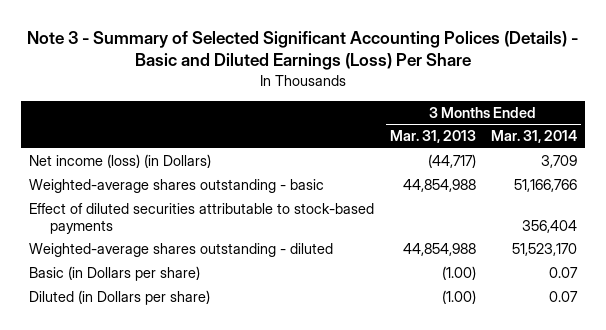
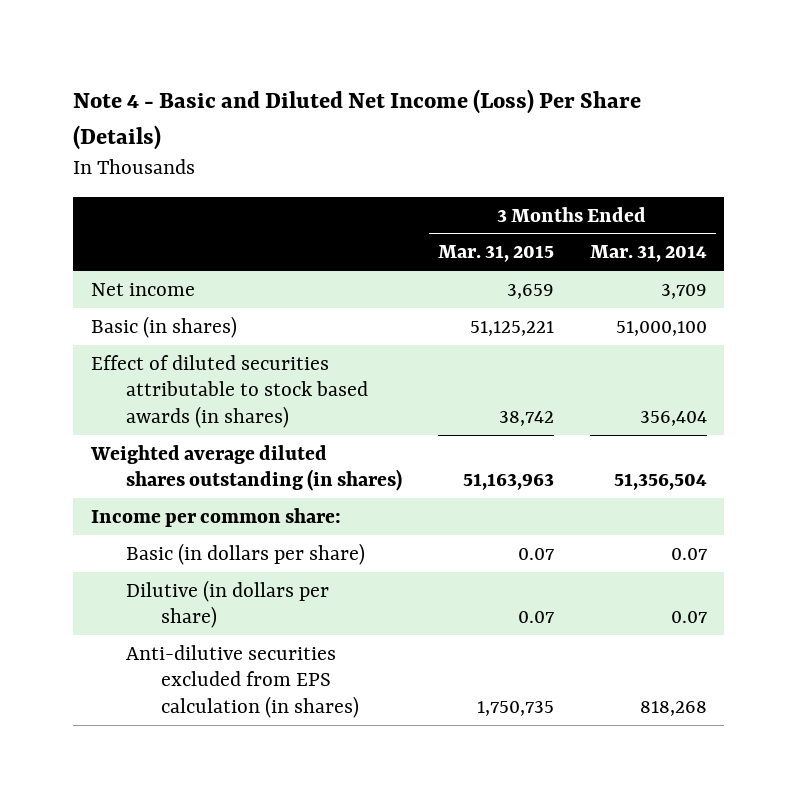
- Note 3 - Summary of Selected Significant Accounting Polices (Details) - Basic and Diluted Earnings (Loss) Per Share
+ Note 4 - Basic and Diluted Net Income (Loss) Per Share (Details)
- | 3 Months Ended Mar. 31, 2013 | 3 Months Ended Mar. 31, 2014
+ | 3 Months Ended Mar. 31, 2015 | 3 Months Ended Mar. 31, 2014
- Net income (loss) (in Dollars) | (44,717) | 3,709
- Weighted-average shares outstanding - basic | 44,854,988 | 51,166,766
- Effect of diluted securities attributable to stock-based payments | | 356,404
- Weighted-average shares outstanding - diluted | 44,854,988 | 51,523,170
- Basic (in Dollars per share) | (1.00) | 0.07
- Diluted (in Dollars per share) | (1.00) | 0.07
+ Net income | 3,659 | 3,709
+ Basic (in shares) | 51,125,221 | 51,000,100
+ Effect of diluted securities attributable to stock based awards (in shares) | 38,742 | 356,404
+ Weighted average diluted shares outstanding (in shares) | 51,163,963 | 51,356,504
+ Income per common share:
+ Basic (in dollars per share) | 0.07 | 0.07
+ Dilutive (in dollars per share) | 0.07 | 0.07
+ Anti-dilutive securities excluded from EPS calculation (in shares) | 1,750,735 | 818,268

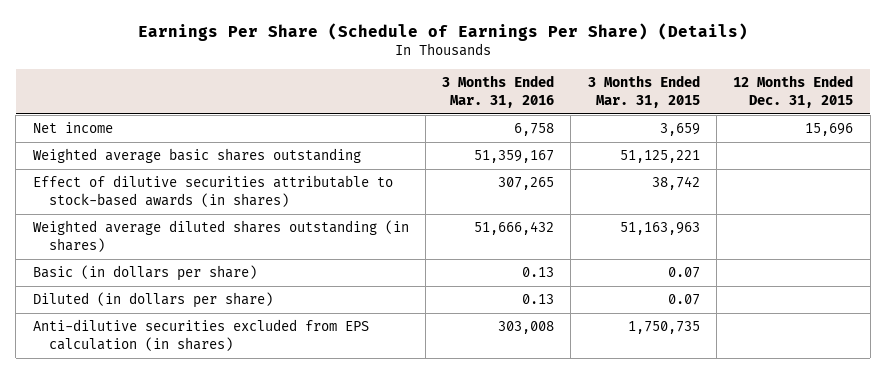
- Note 4 - Basic and Diluted Net Income (Loss) Per Share (Details)
+ Earnings Per Share (Schedule of Earnings Per Share) (Details)
- | 3 Months Ended Mar. 31, 2015 | 3 Months Ended Mar. 31, 2014
+ | 3 Months Ended Mar. 31, 2016 | 3 Months Ended Mar. 31, 2015 | 12 Months Ended Dec. 31, 2015
- Basic (in shares) | 51,125,221 | 51,000,100
- Effect of diluted securities attributable to stock based awards (in shares) | 38,742 | 356,404
+ Weighted average basic shares outstanding | 51,359,167 | 51,125,221 |
+ Effect of dilutive securities attributable to stock-based awards (in shares) | 307,265 | 38,742 |
- Income per common share:
- Dilutive (in dollars per share) | 0.07 | 0.07
+ Diluted (in dollars per share) | 0.13 | 0.07 |

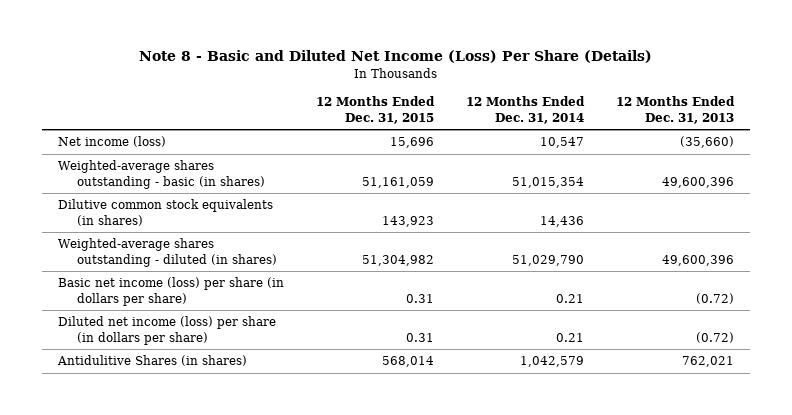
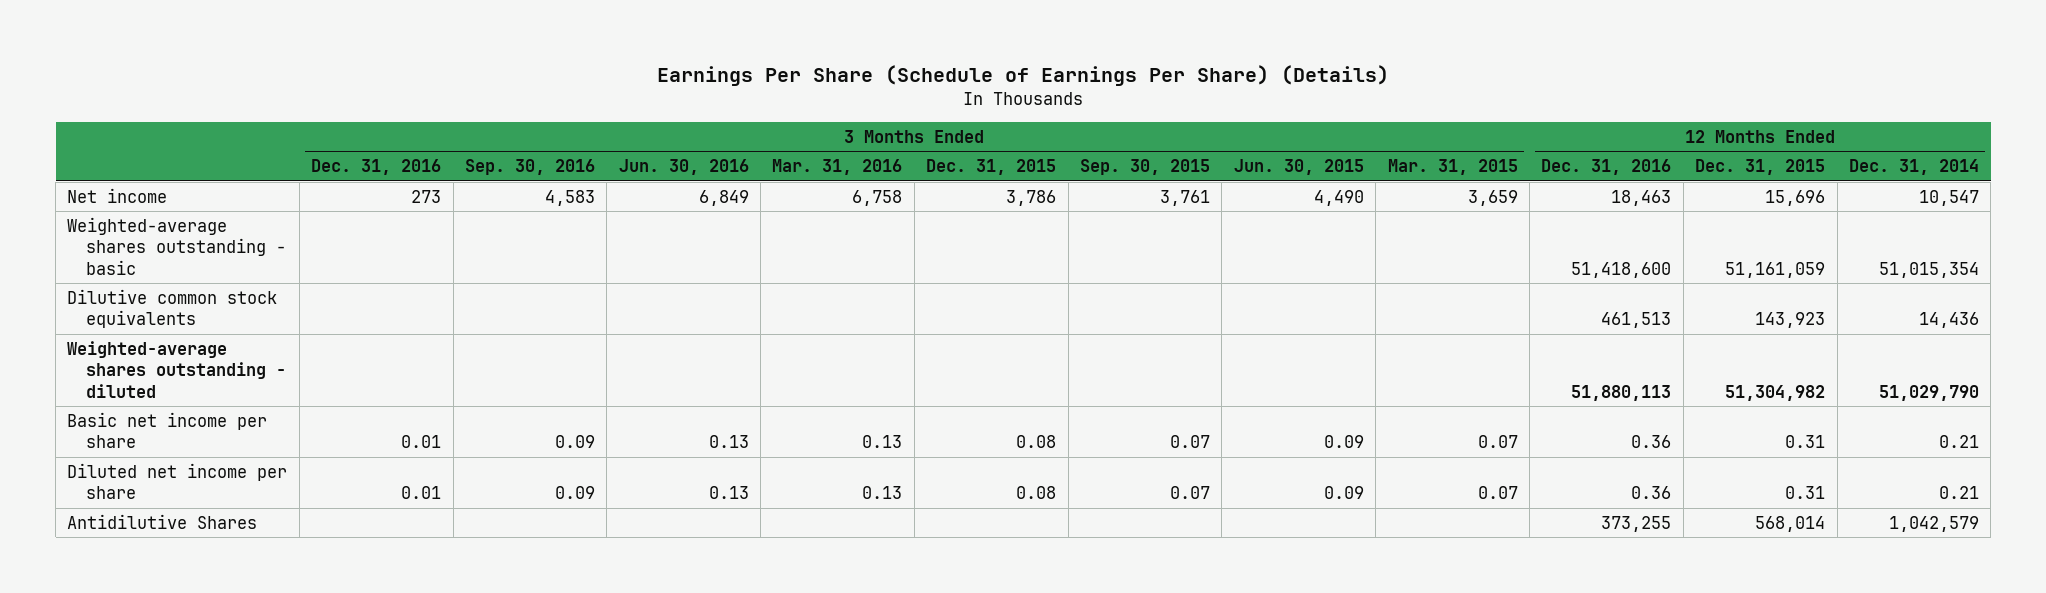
- Note 8 - Basic and Diluted Net Income (Loss) Per Share (Details)
+ Earnings Per Share (Schedule of Earnings Per Share) (Details)
- | 12 Months Ended Dec. 31, 2015 | 12 Months Ended Dec. 31, 2014 | 12 Months Ended Dec. 31, 2013
+ | 3 Months Ended Dec. 31, 2016 | 3 Months Ended Sep. 30, 2016 | 3 Months Ended Jun. 30, 2016 | 3 Months Ended Mar. 31, 2016 | 3 Months Ended Dec. 31, 2015 | 3 Months Ended Sep. 30, 2015 | 3 Months Ended Jun. 30, 2015 | 3 Months Ended Mar. 31, 2015 | 12 Months Ended Dec. 31, 2016 | 12 Months Ended Dec. 31, 2015 | 12 Months Ended Dec. 31, 2014
- Net income (loss) | 15,696 | 10,547 | (35,660)
- Weighted-average shares outstanding - basic (in shares) | 51,161,059 | 51,015,354 | 49,600,396
- Dilutive common stock equivalents (in shares) | 143,923 | 14,436 |
- Weighted-average shares outstanding - diluted (in shares) | 51,304,982 | 51,029,790 | 49,600,396
- Basic net income (loss) per share (in dollars per share) | 0.31 | 0.21 | (0.72)
- Diluted net income (loss) per share (in dollars per share) | 0.31 | 0.21 | (0.72)
- Antidulitive Shares (in shares) | 568,014 | 1,042,579 | 762,021
+ Net income | 273 | 4,583 | 6,849 | 6,758 | 3,786 | 3,761 | 4,490 | 3,659 | 18,463 | 15,696 | 10,547
+ Weighted-average shares outstanding - basic | | | | | | | | | 51,418,600 | 51,161,059 | 51,015,354
+ Dilutive common stock equivalents | | | | | | | | | 461,513 | 143,923 | 14,436
+ Weighted-average shares outstanding - diluted | | | | | | | | | 51,880,113 | 51,304,982 | 51,029,790
+ Basic net income per share | 0.01 | 0.09 | 0.13 | 0.13 | 0.08 | 0.07 | 0.09 | 0.07 | 0.36 | 0.31 | 0.21
+ Diluted net income per share | 0.01 | 0.09 | 0.13 | 0.13 | 0.08 | 0.07 | 0.09 | 0.07 | 0.36 | 0.31 | 0.21
+ Antidilutive Shares | | | | | | | | | 373,255 | 568,014 | 1,042,579

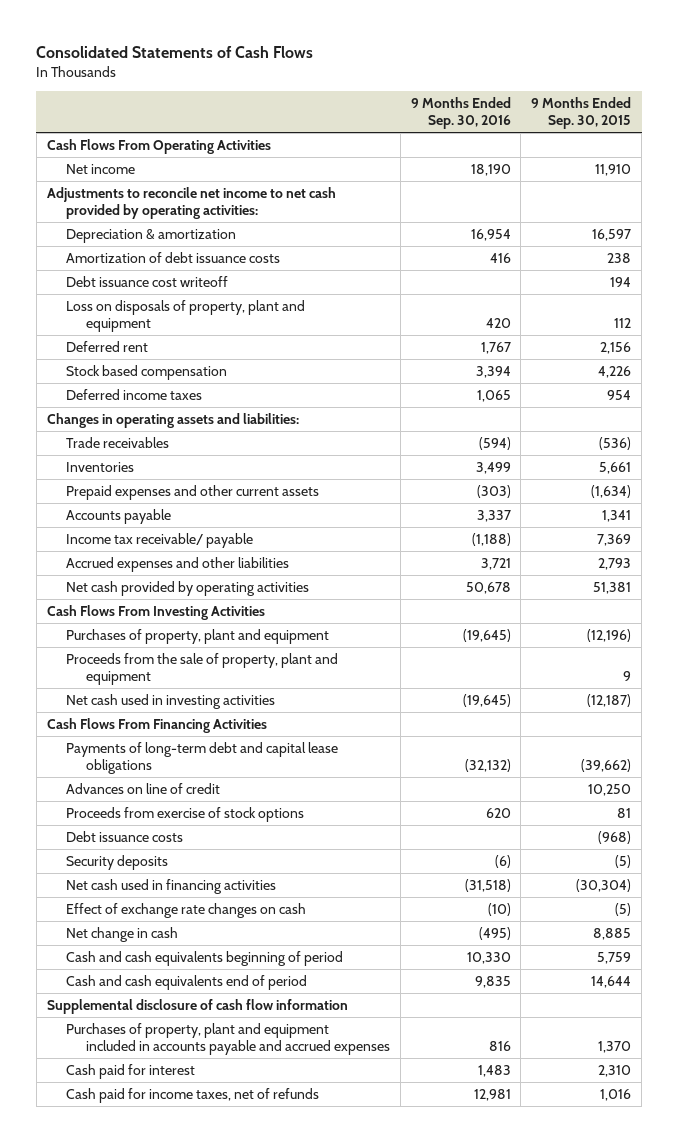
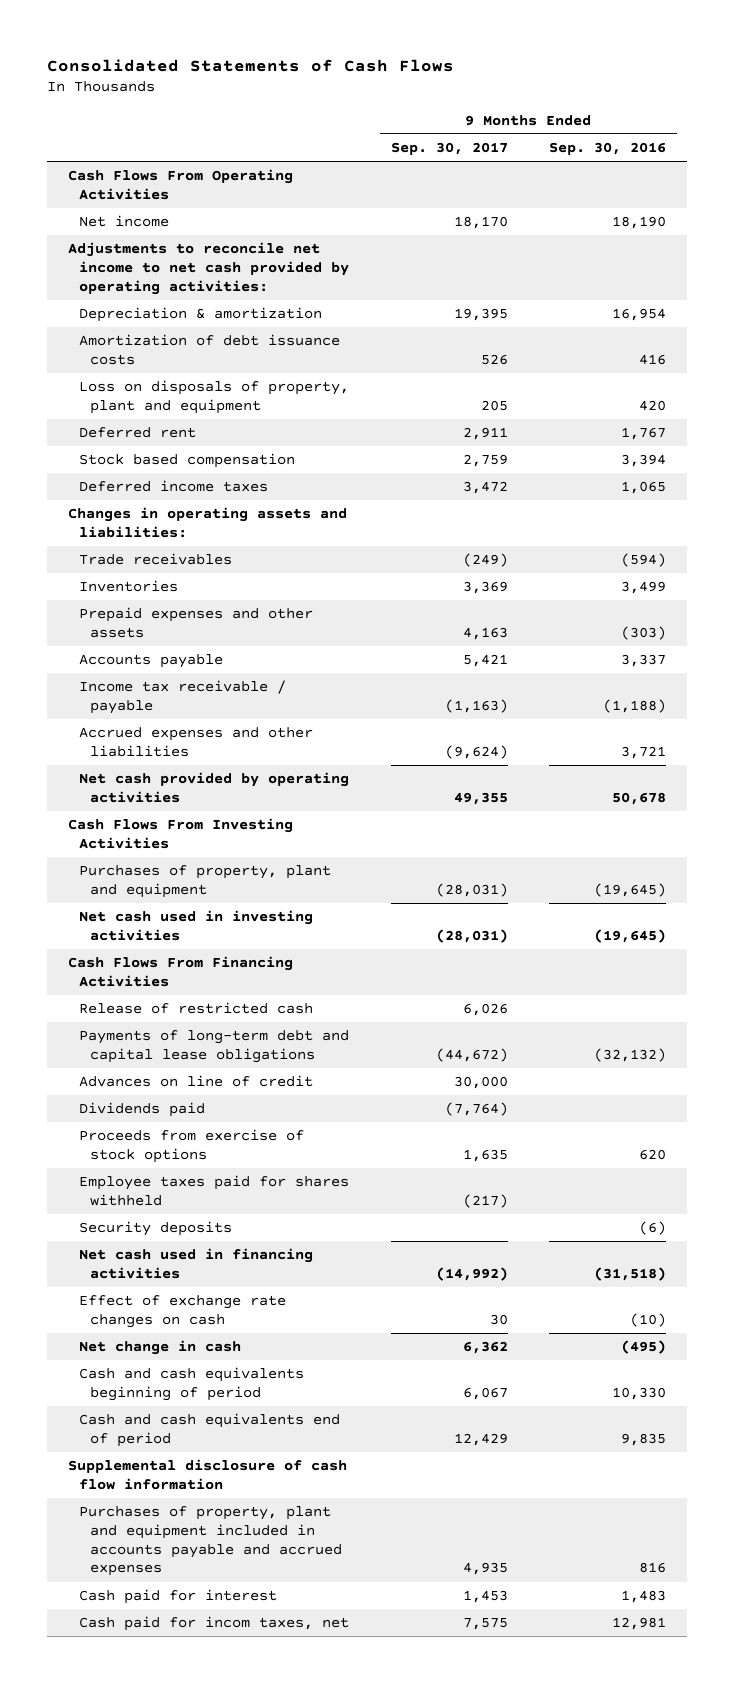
- | 9 Months Ended Sep. 30, 2016 | 9 Months Ended Sep. 30, 2015
+ | 9 Months Ended Sep. 30, 2017 | 9 Months Ended Sep. 30, 2016
- Debt issuance cost writeoff | | 194
- Prepaid expenses and other current assets | (303) | (1,634)
+ Prepaid expenses and other assets | 4,163 | (303)
- Income tax receivable/ payable | (1,188) | 7,369
+ Income tax receivable / payable | (1,163) | (1,188)
- Proceeds from the sale of property, plant and equipment | | 9
+ Release of restricted cash | 6,026 |
+ Dividends paid | (7,764) |
- Debt issuance costs | | (968)
+ Employee taxes paid for shares withheld | (217) |
- Cash paid for income taxes, net of refunds | 12,981 | 1,016
+ Cash paid for incom taxes, net | 7,575 | 12,981

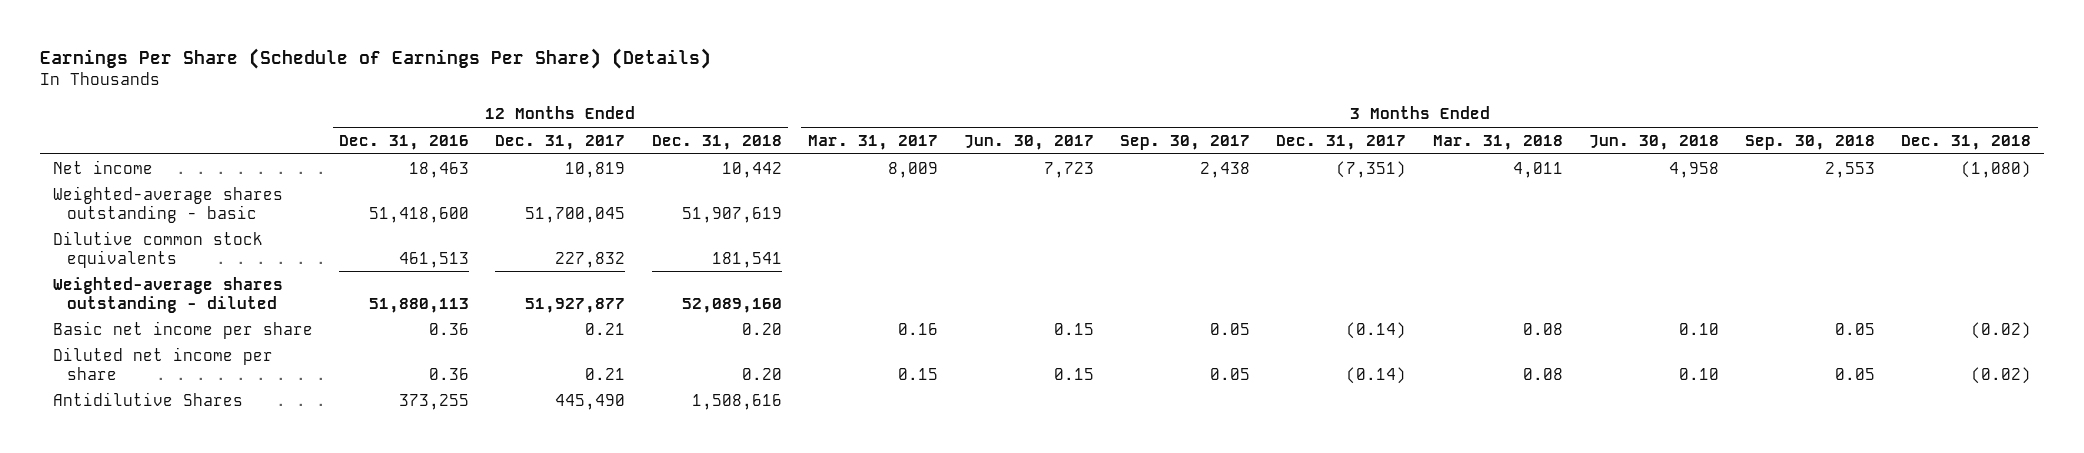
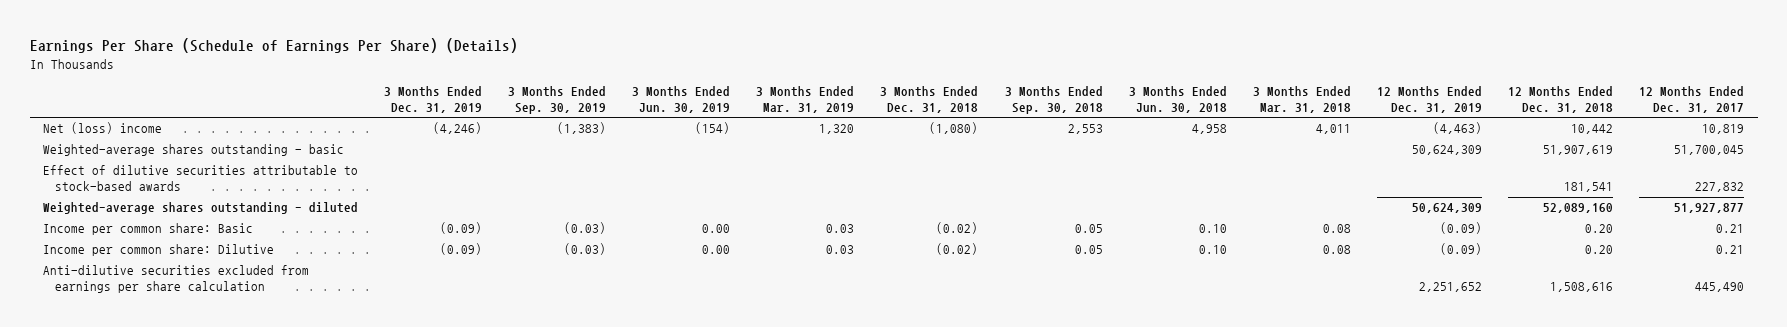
- | 12 Months Ended Dec. 31, 2016 | 12 Months Ended Dec. 31, 2017 | 12 Months Ended Dec. 31, 2018 | 3 Months Ended Mar. 31, 2017 | 3 Months Ended Jun. 30, 2017 | 3 Months Ended Sep. 30, 2017 | 3 Months Ended Dec. 31, 2017 | 3 Months Ended Mar. 31, 2018 | 3 Months Ended Jun. 30, 2018 | 3 Months Ended Sep. 30, 2018 | 3 Months Ended Dec. 31, 2018
+ | 3 Months Ended Dec. 31, 2019 | 3 Months Ended Sep. 30, 2019 | 3 Months Ended Jun. 30, 2019 | 3 Months Ended Mar. 31, 2019 | 3 Months Ended Dec. 31, 2018 | 3 Months Ended Sep. 30, 2018 | 3 Months Ended Jun. 30, 2018 | 3 Months Ended Mar. 31, 2018 | 12 Months Ended Dec. 31, 2019 | 12 Months Ended Dec. 31, 2018 | 12 Months Ended Dec. 31, 2017
- Net income | 18,463 | 10,819 | 10,442 | 8,009 | 7,723 | 2,438 | (7,351) | 4,011 | 4,958 | 2,553 | (1,080)
+ Net (loss) income | (4,246) | (1,383) | (154) | 1,320 | (1,080) | 2,553 | 4,958 | 4,011 | (4,463) | 10,442 | 10,819
- Dilutive common stock equivalents | 461,513 | 227,832 | 181,541 | | | | | | | |
+ Effect of dilutive securities attributable to stock-based awards | | | | | | | | | | 181,541 | 227,832
- Basic net income per share | 0.36 | 0.21 | 0.20 | 0.16 | 0.15 | 0.05 | (0.14) | 0.08 | 0.10 | 0.05 | (0.02)
- Diluted net income per share | 0.36 | 0.21 | 0.20 | 0.15 | 0.15 | 0.05 | (0.14) | 0.08 | 0.10 | 0.05 | (0.02)
- Antidilutive Shares | 373,255 | 445,490 | 1,508,616 | | | | | | | |
+ Income per common share: Basic | (0.09) | (0.03) | 0.00 | 0.03 | (0.02) | 0.05 | 0.10 | 0.08 | (0.09) | 0.20 | 0.21
+ Income per common share: Dilutive | (0.09) | (0.03) | 0.00 | 0.03 | (0.02) | 0.05 | 0.10 | 0.08 | (0.09) | 0.20 | 0.21
+ Anti-dilutive securities excluded from earnings per share calculation | | | | | | | | | 2,251,652 | 1,508,616 | 445,490

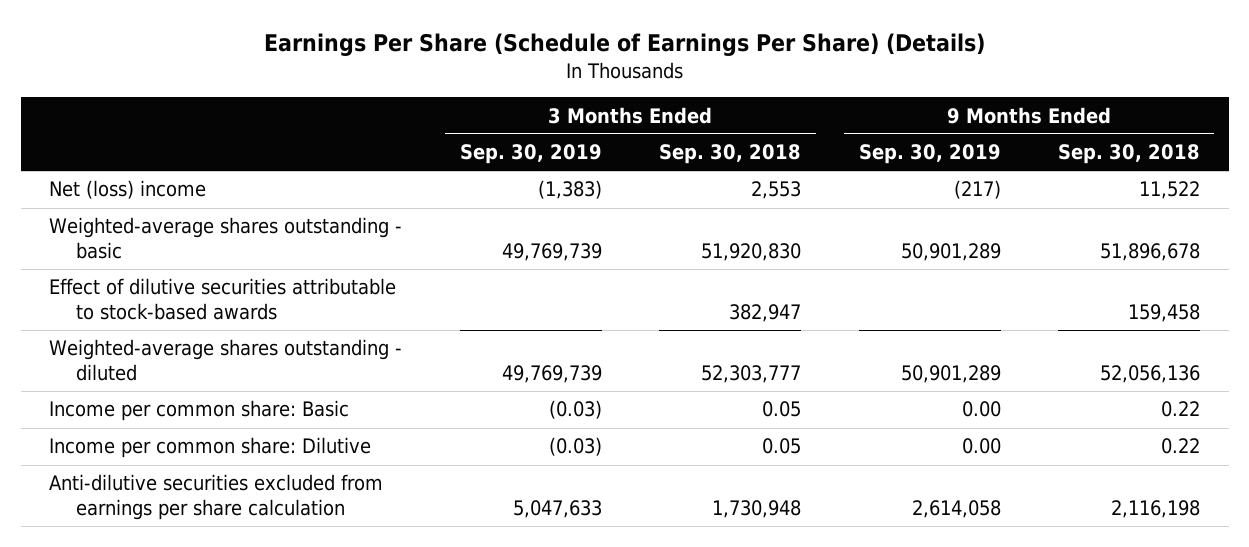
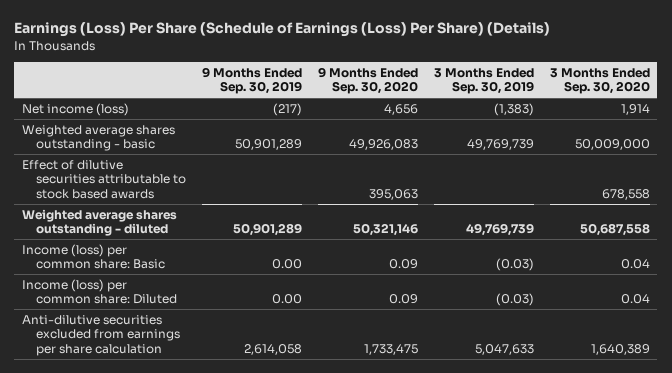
- Earnings Per Share (Schedule of Earnings Per Share) (Details)
+ Earnings (Loss) Per Share (Schedule of Earnings (Loss) Per Share) (Details)
- | 3 Months Ended Sep. 30, 2019 | 3 Months Ended Sep. 30, 2018 | 9 Months Ended Sep. 30, 2019 | 9 Months Ended Sep. 30, 2018
+ | 9 Months Ended Sep. 30, 2019 | 9 Months Ended Sep. 30, 2020 | 3 Months Ended Sep. 30, 2019 | 3 Months Ended Sep. 30, 2020
- Net (loss) income | (1,383) | 2,553 | (217) | 11,522
- Weighted-average shares outstanding - basic | 49,769,739 | 51,920,830 | 50,901,289 | 51,896,678
- Effect of dilutive securities attributable to stock-based awards | | 382,947 | | 159,458
- Weighted-average shares outstanding - diluted | 49,769,739 | 52,303,777 | 50,901,289 | 52,056,136
- Income per common share: Basic | (0.03) | 0.05 | 0.00 | 0.22
- Income per common share: Dilutive | (0.03) | 0.05 | 0.00 | 0.22
+ Net income (loss) | (217) | 4,656 | (1,383) | 1,914
+ Weighted average shares outstanding - basic | 50,901,289 | 49,926,083 | 49,769,739 | 50,009,000
+ Effect of dilutive securities attributable to stock based awards | | 395,063 | | 678,558
+ Weighted average shares outstanding - diluted | 50,901,289 | 50,321,146 | 49,769,739 | 50,687,558
+ Income (loss) per common share: Basic | 0.00 | 0.09 | (0.03) | 0.04
+ Income (loss) per common share: Diluted | 0.00 | 0.09 | (0.03) | 0.04

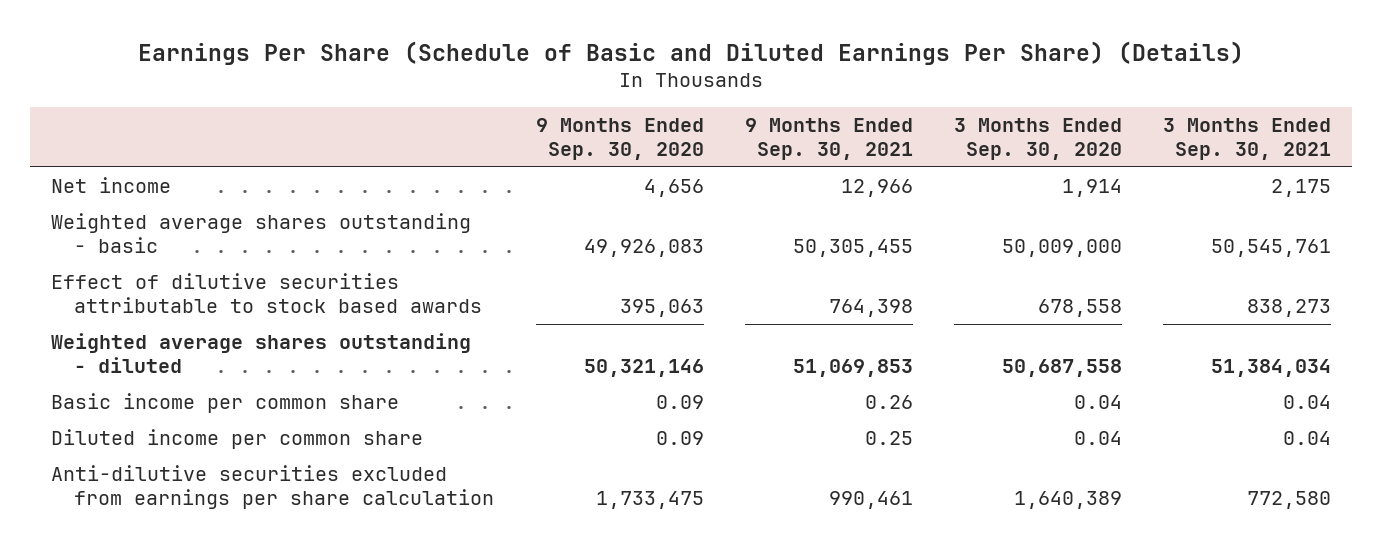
- Earnings (Loss) Per Share (Schedule of Earnings (Loss) Per Share) (Details)
+ Earnings Per Share (Schedule of Basic and Diluted Earnings Per Share) (Details)
- | 9 Months Ended Sep. 30, 2019 | 9 Months Ended Sep. 30, 2020 | 3 Months Ended Sep. 30, 2019 | 3 Months Ended Sep. 30, 2020
+ | 9 Months Ended Sep. 30, 2020 | 9 Months Ended Sep. 30, 2021 | 3 Months Ended Sep. 30, 2020 | 3 Months Ended Sep. 30, 2021
- Net income (loss) | (217) | 4,656 | (1,383) | 1,914
+ Net income | 4,656 | 12,966 | 1,914 | 2,175
- Income (loss) per common share: Basic | 0.00 | 0.09 | (0.03) | 0.04
- Income (loss) per common share: Diluted | 0.00 | 0.09 | (0.03) | 0.04
+ Basic income per common share | 0.09 | 0.26 | 0.04 | 0.04
+ Diluted income per common share | 0.09 | 0.25 | 0.04 | 0.04

